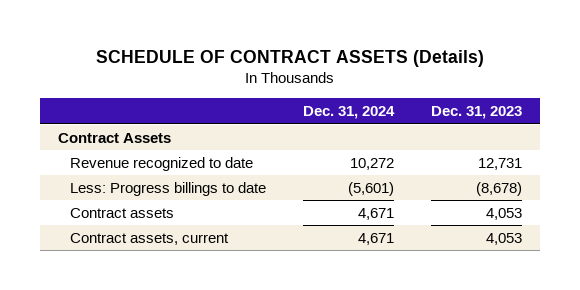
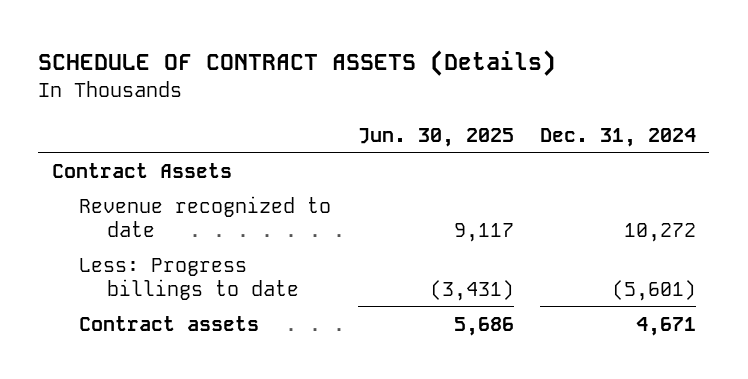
- | Dec. 31, 2024 | Dec. 31, 2023
+ | Jun. 30, 2025 | Dec. 31, 2024
- Contract assets, current | 4,671 | 4,053

